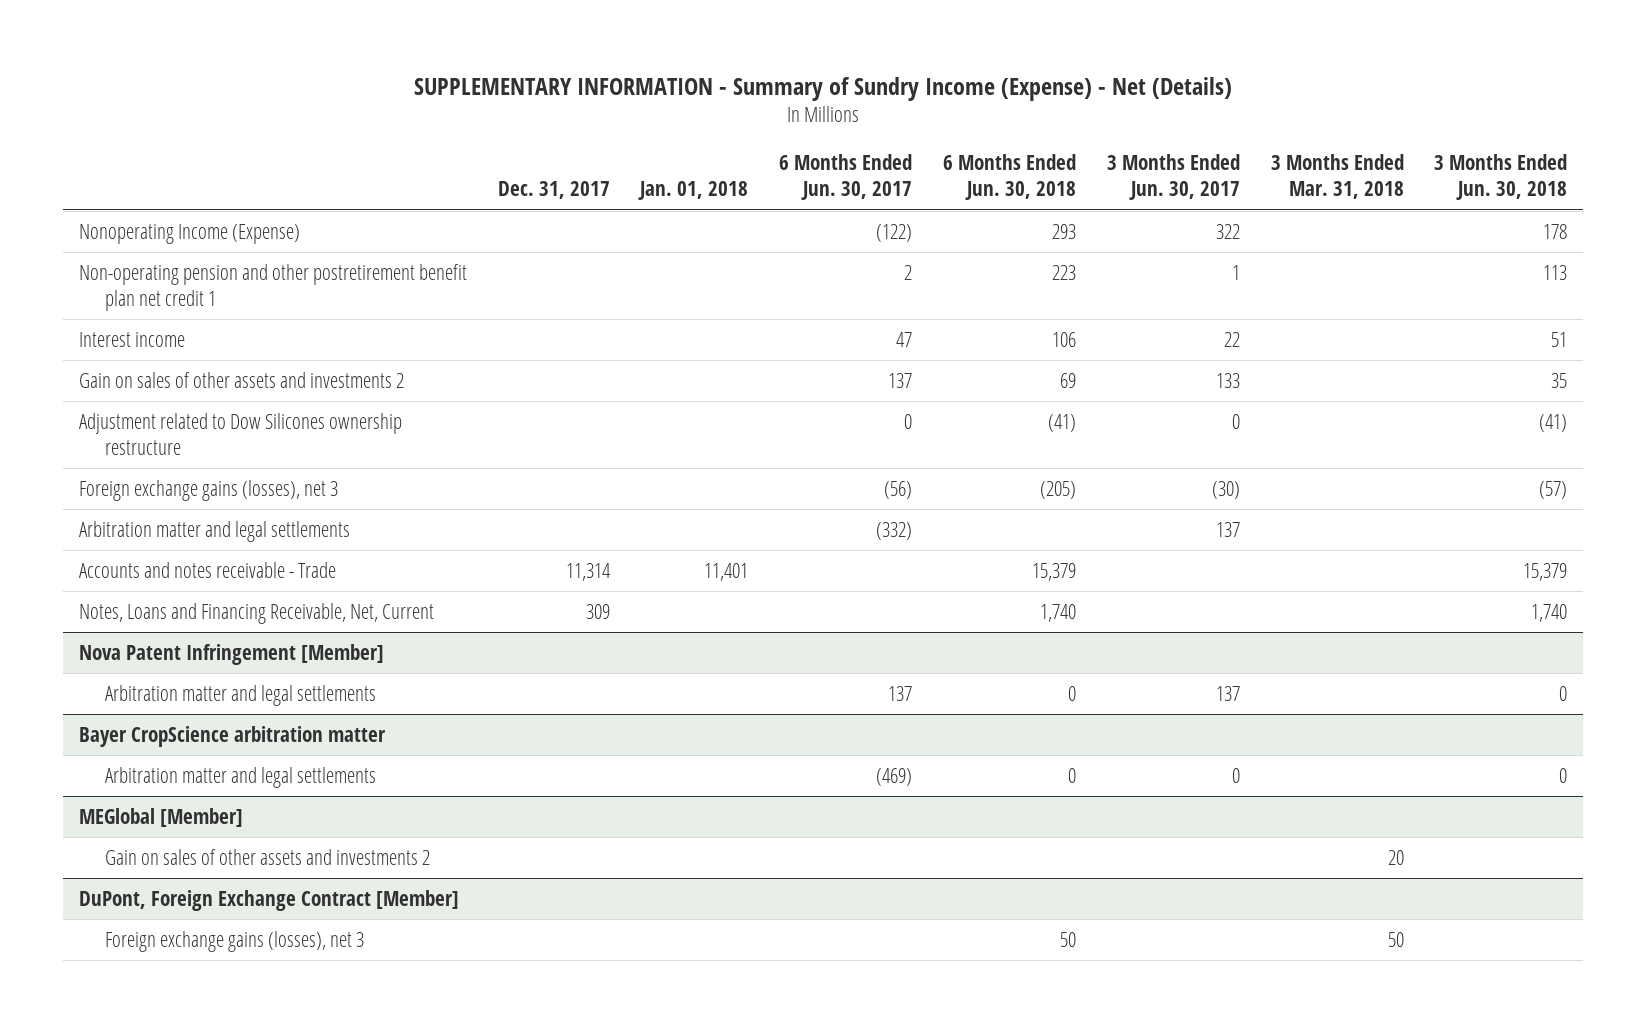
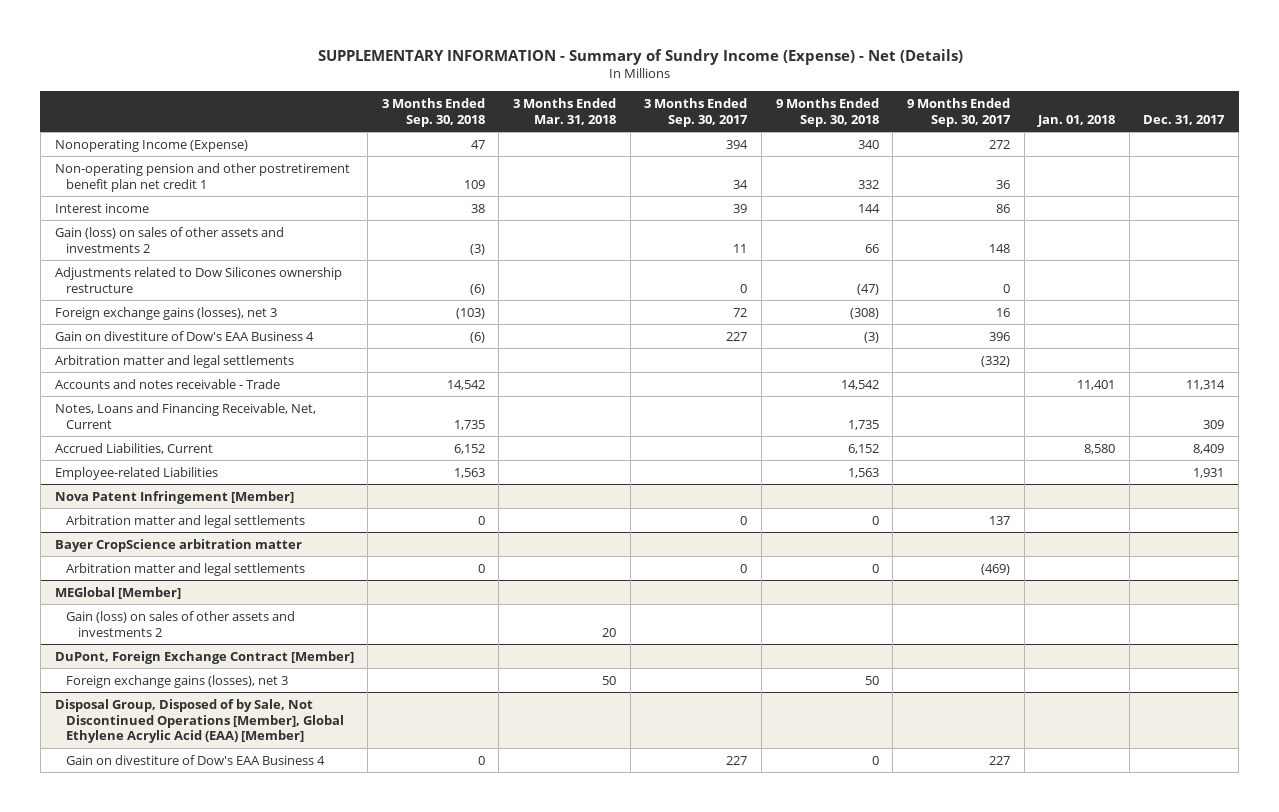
- | Dec. 31, 2017 | Jan. 01, 2018 | 6 Months Ended Jun. 30, 2017 | 6 Months Ended Jun. 30, 2018 | 3 Months Ended Jun. 30, 2017 | 3 Months Ended Mar. 31, 2018 | 3 Months Ended Jun. 30, 2018
+ | 3 Months Ended Sep. 30, 2018 | 3 Months Ended Mar. 31, 2018 | 3 Months Ended Sep. 30, 2017 | 9 Months Ended Sep. 30, 2018 | 9 Months Ended Sep. 30, 2017 | Jan. 01, 2018 | Dec. 31, 2017
- Gain on sales of other assets and investments 2 | | | 137 | 69 | 133 | | 35
- Adjustment related to Dow Silicones ownership restructure | | | 0 | (41) | 0 | | (41)
+ Gain (loss) on sales of other assets and investments 2 | (3) | | 11 | 66 | 148 | |
+ Adjustments related to Dow Silicones ownership restructure | (6) | | 0 | (47) | 0 | |
+ Gain on divestiture of Dow's EAA Business 4 | (6) | | 227 | (3) | 396 | |
+ Accrued Liabilities, Current | 6,152 | | | 6,152 | | 8,580 | 8,409
+ Employee-related Liabilities | 1,563 | | | 1,563 | | | 1,931
@ MEGlobal [Member]
- Gain on sales of other assets and investments 2 | | | | | | 20 |
+ Gain (loss) on sales of other assets and investments 2 | | 20 | | | | |
+ Disposal Group, Disposed of by Sale, Not Discontinued Operations [Member], Global Ethylene Acrylic Acid (EAA) [Member]
+ Gain on divestiture of Dow's EAA Business 4 | 0 | | 227 | 0 | 227 | |

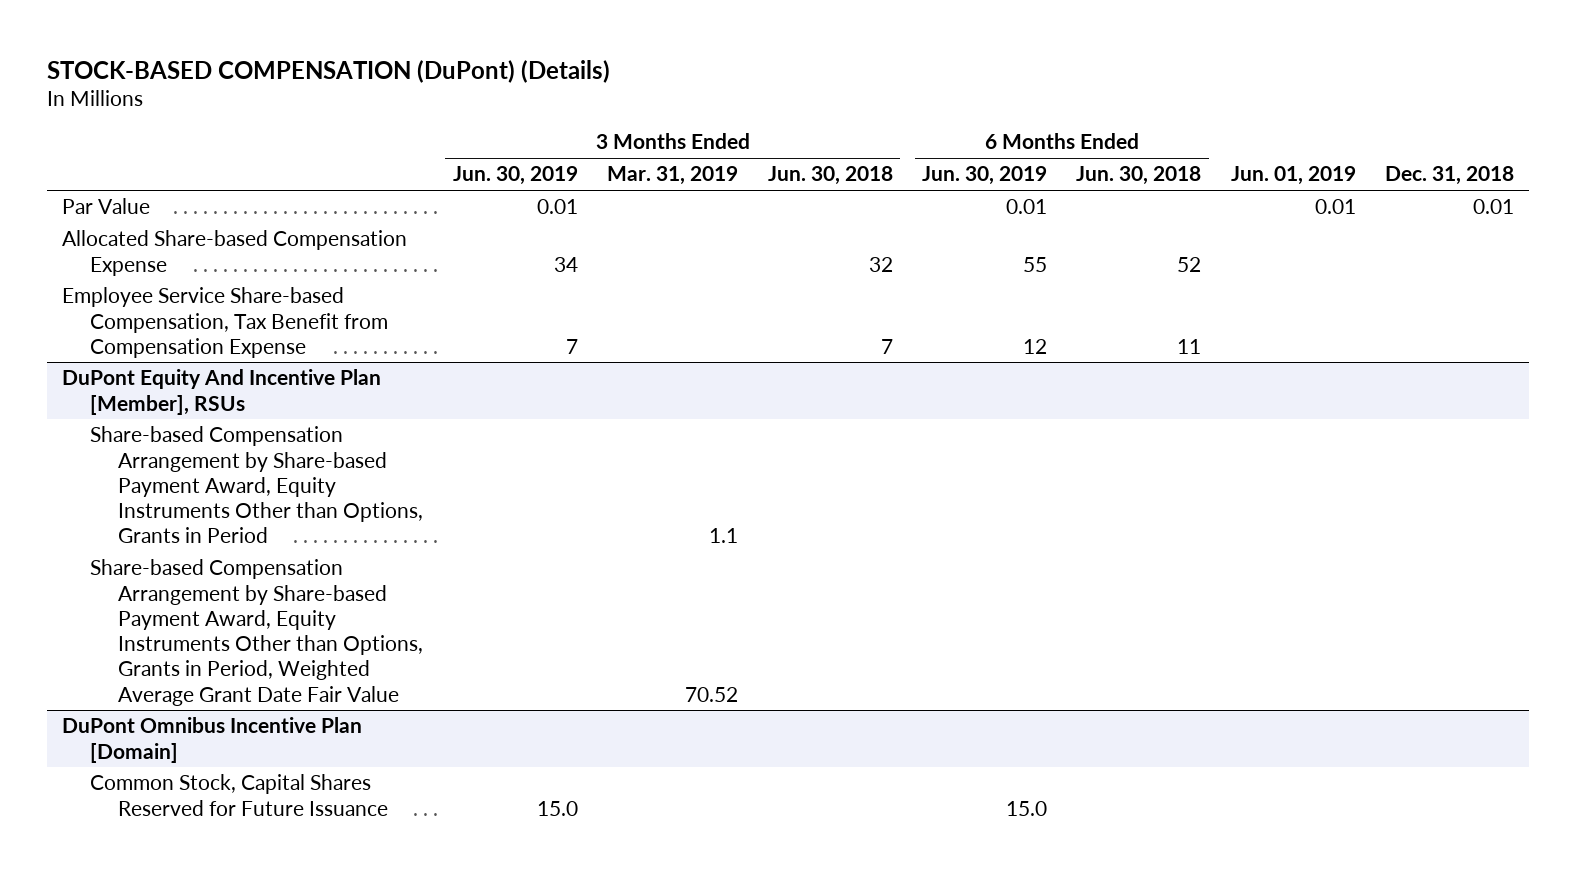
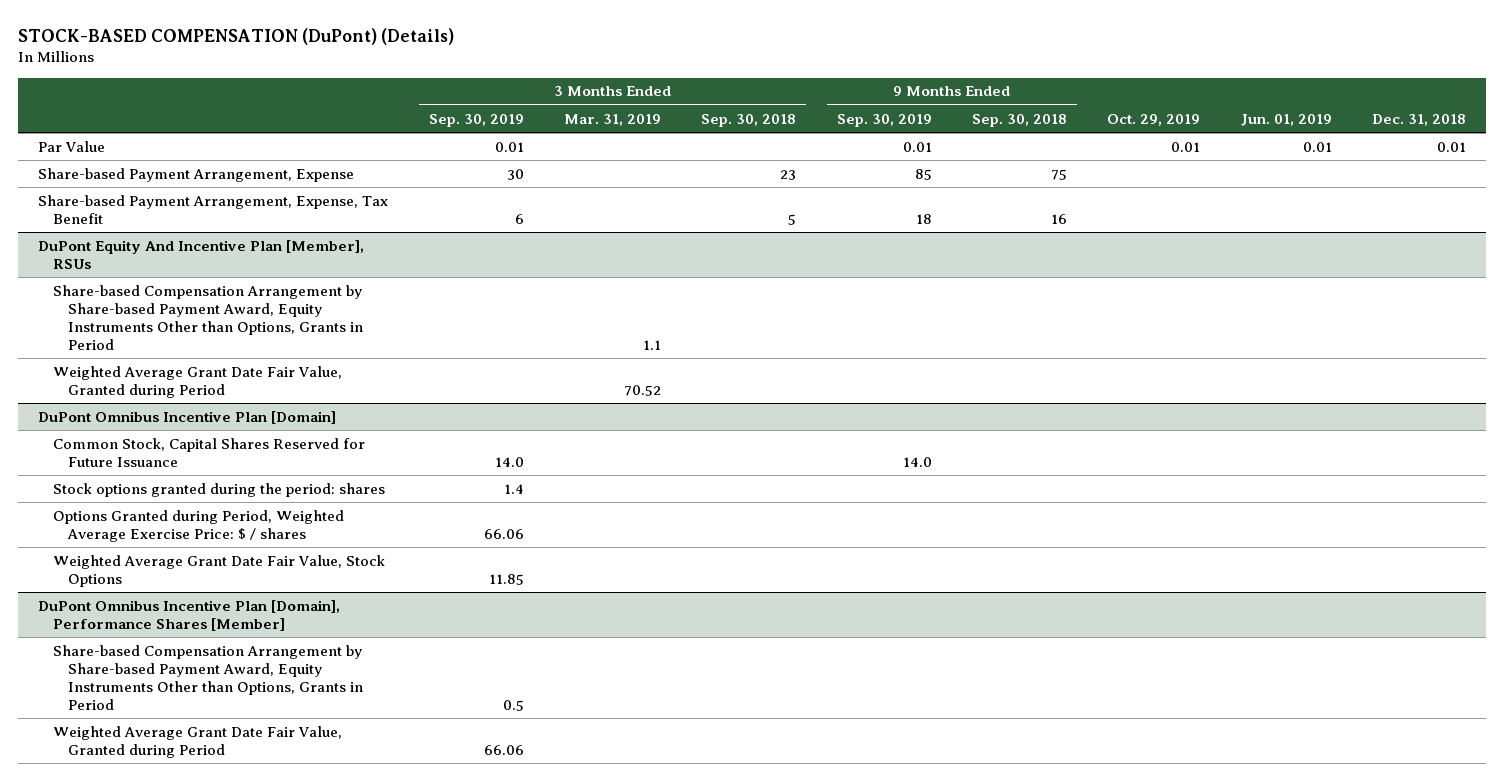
- | 3 Months Ended Jun. 30, 2019 | 3 Months Ended Mar. 31, 2019 | 3 Months Ended Jun. 30, 2018 | 6 Months Ended Jun. 30, 2019 | 6 Months Ended Jun. 30, 2018 | Jun. 01, 2019 | Dec. 31, 2018
+ | 3 Months Ended Sep. 30, 2019 | 3 Months Ended Mar. 31, 2019 | 3 Months Ended Sep. 30, 2018 | 9 Months Ended Sep. 30, 2019 | 9 Months Ended Sep. 30, 2018 | Oct. 29, 2019 | Jun. 01, 2019 | Dec. 31, 2018
- Allocated Share-based Compensation Expense | 34 | | 32 | 55 | 52 | |
- Employee Service Share-based Compensation, Tax Benefit from Compensation Expense | 7 | | 7 | 12 | 11 | |
+ Share-based Payment Arrangement, Expense | 30 | | 23 | 85 | 75 | | |
+ Share-based Payment Arrangement, Expense, Tax Benefit | 6 | | 5 | 18 | 16 | | |
@ DuPont Equity And Incentive Plan [Member], RSUs
- Share-based Compensation Arrangement by Share-based Payment Award, Equity Instruments Other than Options, Grants in Period, Weighted Average Grant Date Fair Value | | 70.52 | | | | |
+ Weighted Average Grant Date Fair Value, Granted during Period | | 70.52 | | | | | |
@ DuPont Omnibus Incentive Plan [Domain]
+ Stock options granted during the period: shares | 1.4 | | | | | | |
+ Options Granted during Period, Weighted Average Exercise Price: $ / shares | 66.06 | | | | | | |
+ Weighted Average Grant Date Fair Value, Stock Options | 11.85 | | | | | | |
+ DuPont Omnibus Incentive Plan [Domain], Performance Shares [Member]
+ Share-based Compensation Arrangement by Share-based Payment Award, Equity Instruments Other than Options, Grants in Period | 0.5 | | | | | | |
+ Weighted Average Grant Date Fair Value, Granted during Period | 66.06 | | | | | | |

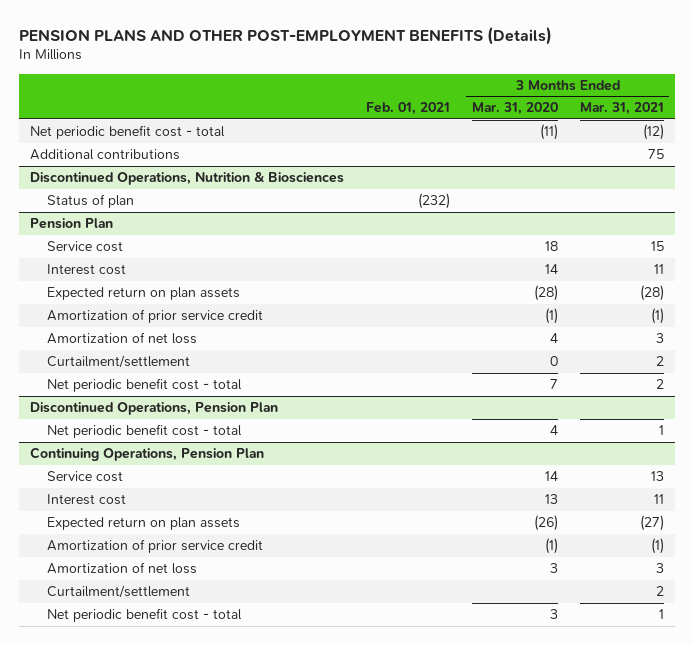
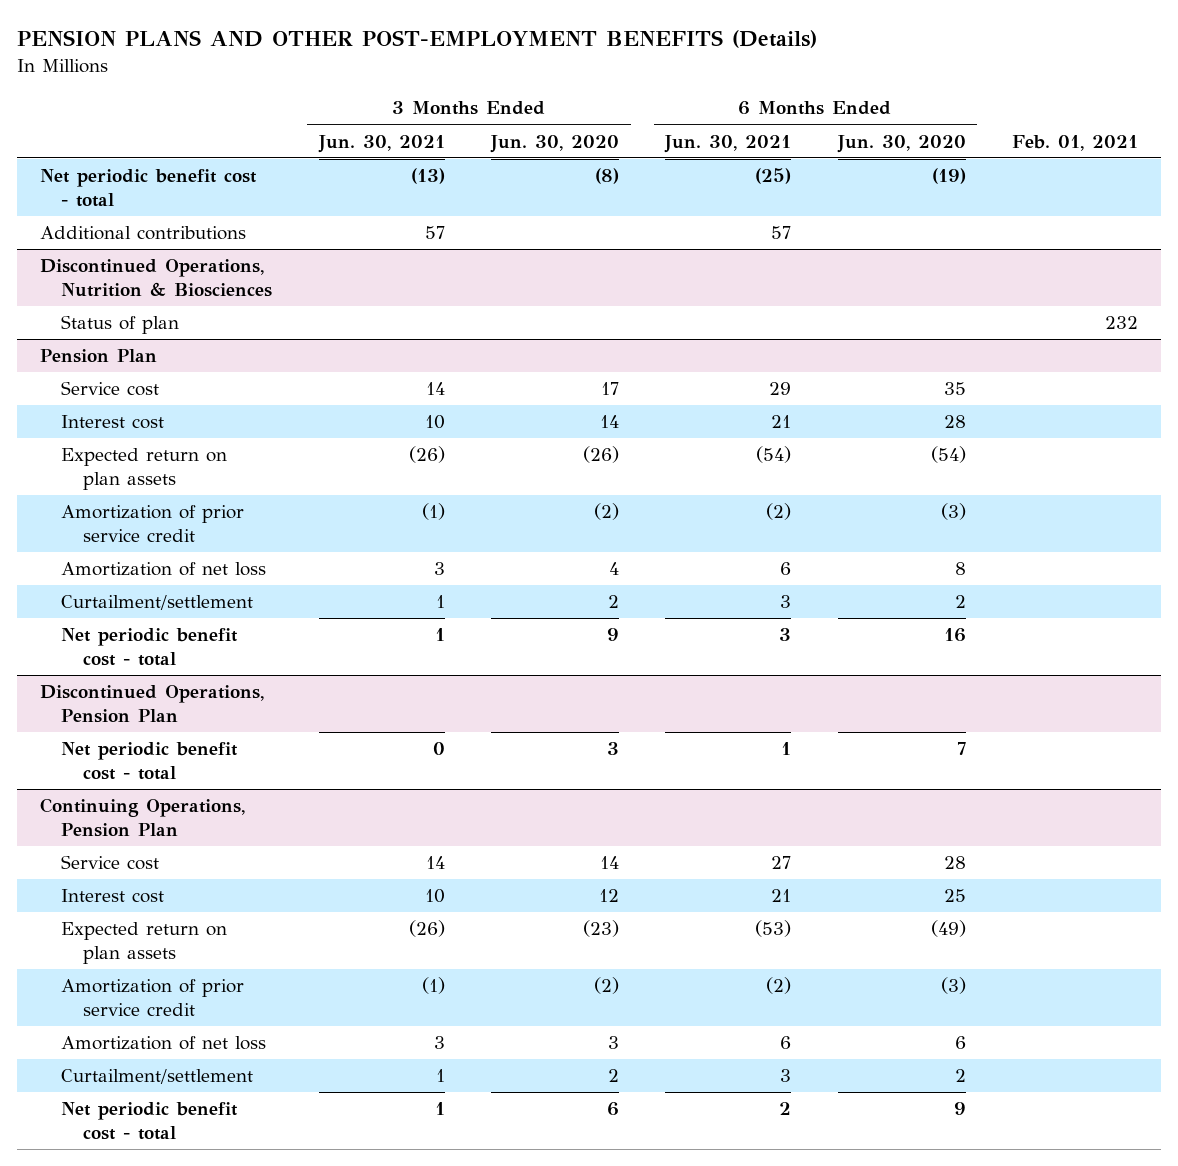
- | Feb. 01, 2021 | 3 Months Ended Mar. 31, 2020 | 3 Months Ended Mar. 31, 2021
+ | 3 Months Ended Jun. 30, 2021 | 3 Months Ended Jun. 30, 2020 | 6 Months Ended Jun. 30, 2021 | 6 Months Ended Jun. 30, 2020 | Feb. 01, 2021
@ Discontinued Operations, Nutrition & Biosciences
- Status of plan | (232) | |
+ Status of plan | | | | | 232

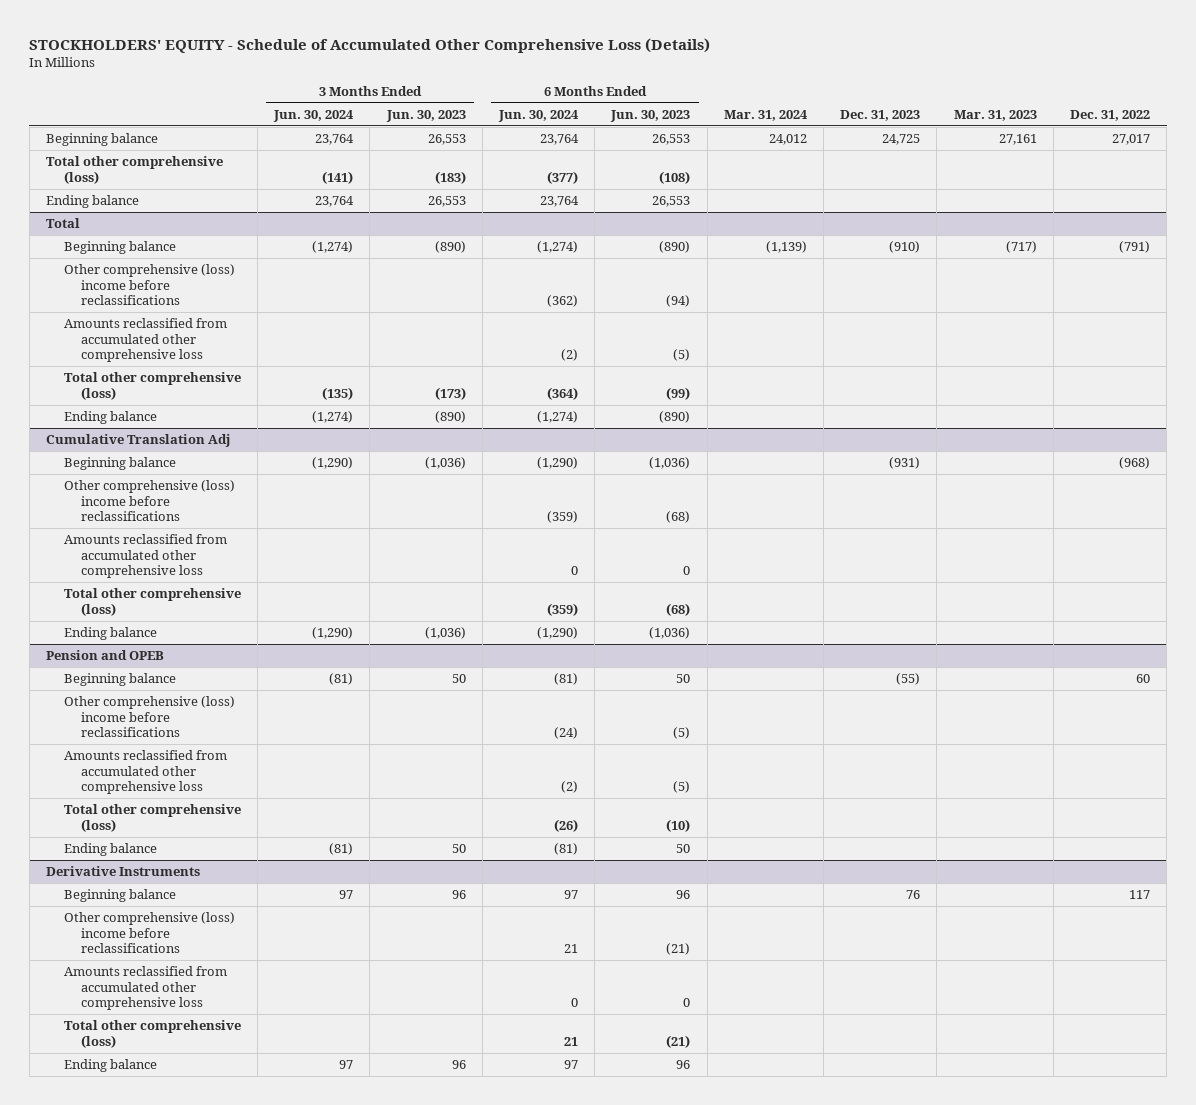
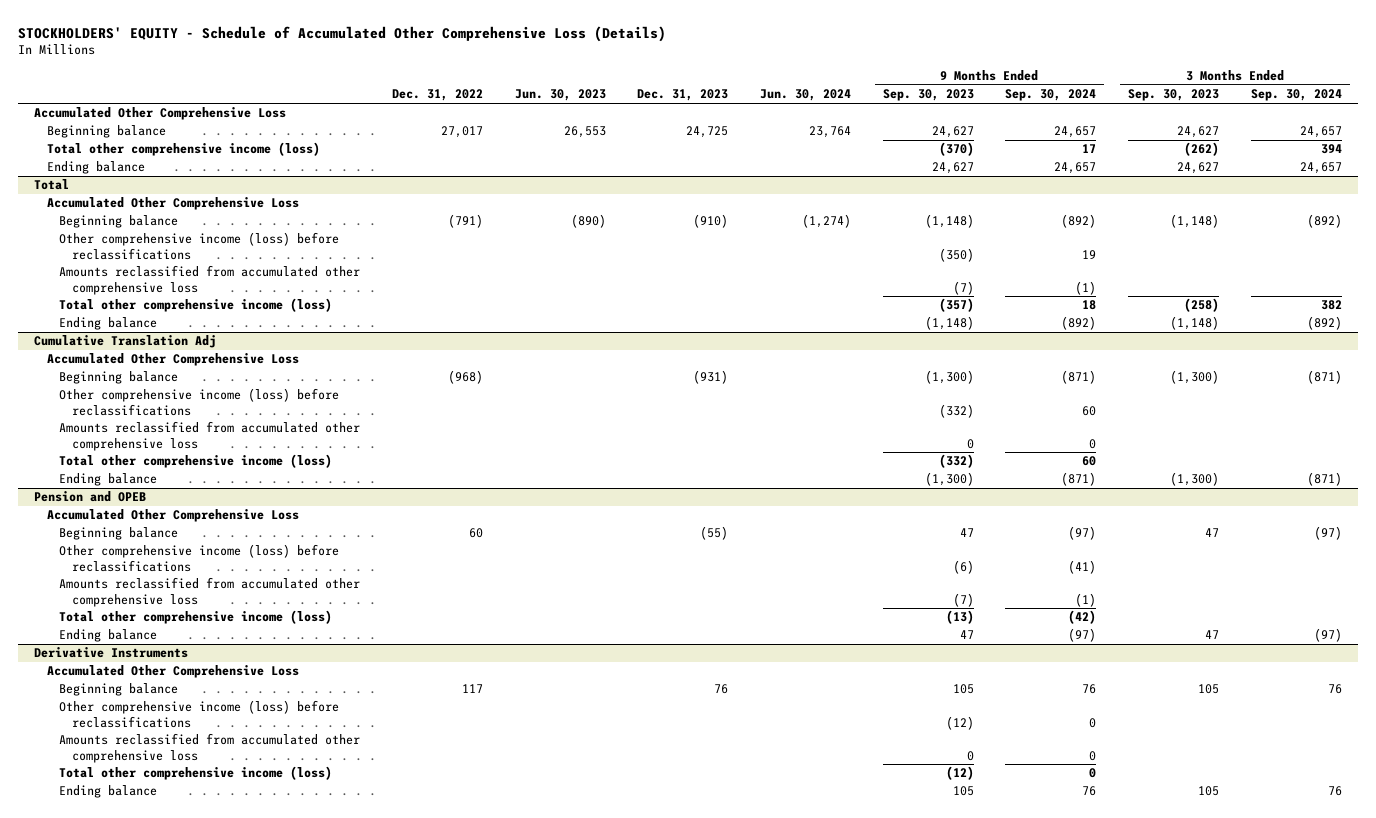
- | 3 Months Ended Jun. 30, 2024 | 3 Months Ended Jun. 30, 2023 | 6 Months Ended Jun. 30, 2024 | 6 Months Ended Jun. 30, 2023 | Mar. 31, 2024 | Dec. 31, 2023 | Mar. 31, 2023 | Dec. 31, 2022
+ | Dec. 31, 2022 | Jun. 30, 2023 | Dec. 31, 2023 | Jun. 30, 2024 | 9 Months Ended Sep. 30, 2023 | 9 Months Ended Sep. 30, 2024 | 3 Months Ended Sep. 30, 2023 | 3 Months Ended Sep. 30, 2024
+ Accumulated Other Comprehensive Loss
- Total other comprehensive (loss) | (141) | (183) | (377) | (108) | | | |
+ Total other comprehensive income (loss) | | | | | (370) | 17 | (262) | 394
@ Total
+ Accumulated Other Comprehensive Loss
- Other comprehensive (loss) income before reclassifications | | | (362) | (94) | | | |
+ Other comprehensive income (loss) before reclassifications | | | | | (350) | 19 | |
- Total other comprehensive (loss) | (135) | (173) | (364) | (99) | | | |
+ Total other comprehensive income (loss) | | | | | (357) | 18 | (258) | 382
@ Cumulative Translation Adj
+ Accumulated Other Comprehensive Loss
- Other comprehensive (loss) income before reclassifications | | | (359) | (68) | | | |
+ Other comprehensive income (loss) before reclassifications | | | | | (332) | 60 | |
- Total other comprehensive (loss) | | | (359) | (68) | | | |
+ Total other comprehensive income (loss) | | | | | (332) | 60 | |
@ Pension and OPEB
+ Accumulated Other Comprehensive Loss
- Other comprehensive (loss) income before reclassifications | | | (24) | (5) | | | |
+ Other comprehensive income (loss) before reclassifications | | | | | (6) | (41) | |
- Total other comprehensive (loss) | | | (26) | (10) | | | |
+ Total other comprehensive income (loss) | | | | | (13) | (42) | |
@ Derivative Instruments
+ Accumulated Other Comprehensive Loss
- Other comprehensive (loss) income before reclassifications | | | 21 | (21) | | | |
+ Other comprehensive income (loss) before reclassifications | | | | | (12) | 0 | |
- Total other comprehensive (loss) | | | 21 | (21) | | | |
+ Total other comprehensive income (loss) | | | | | (12) | 0 | |

